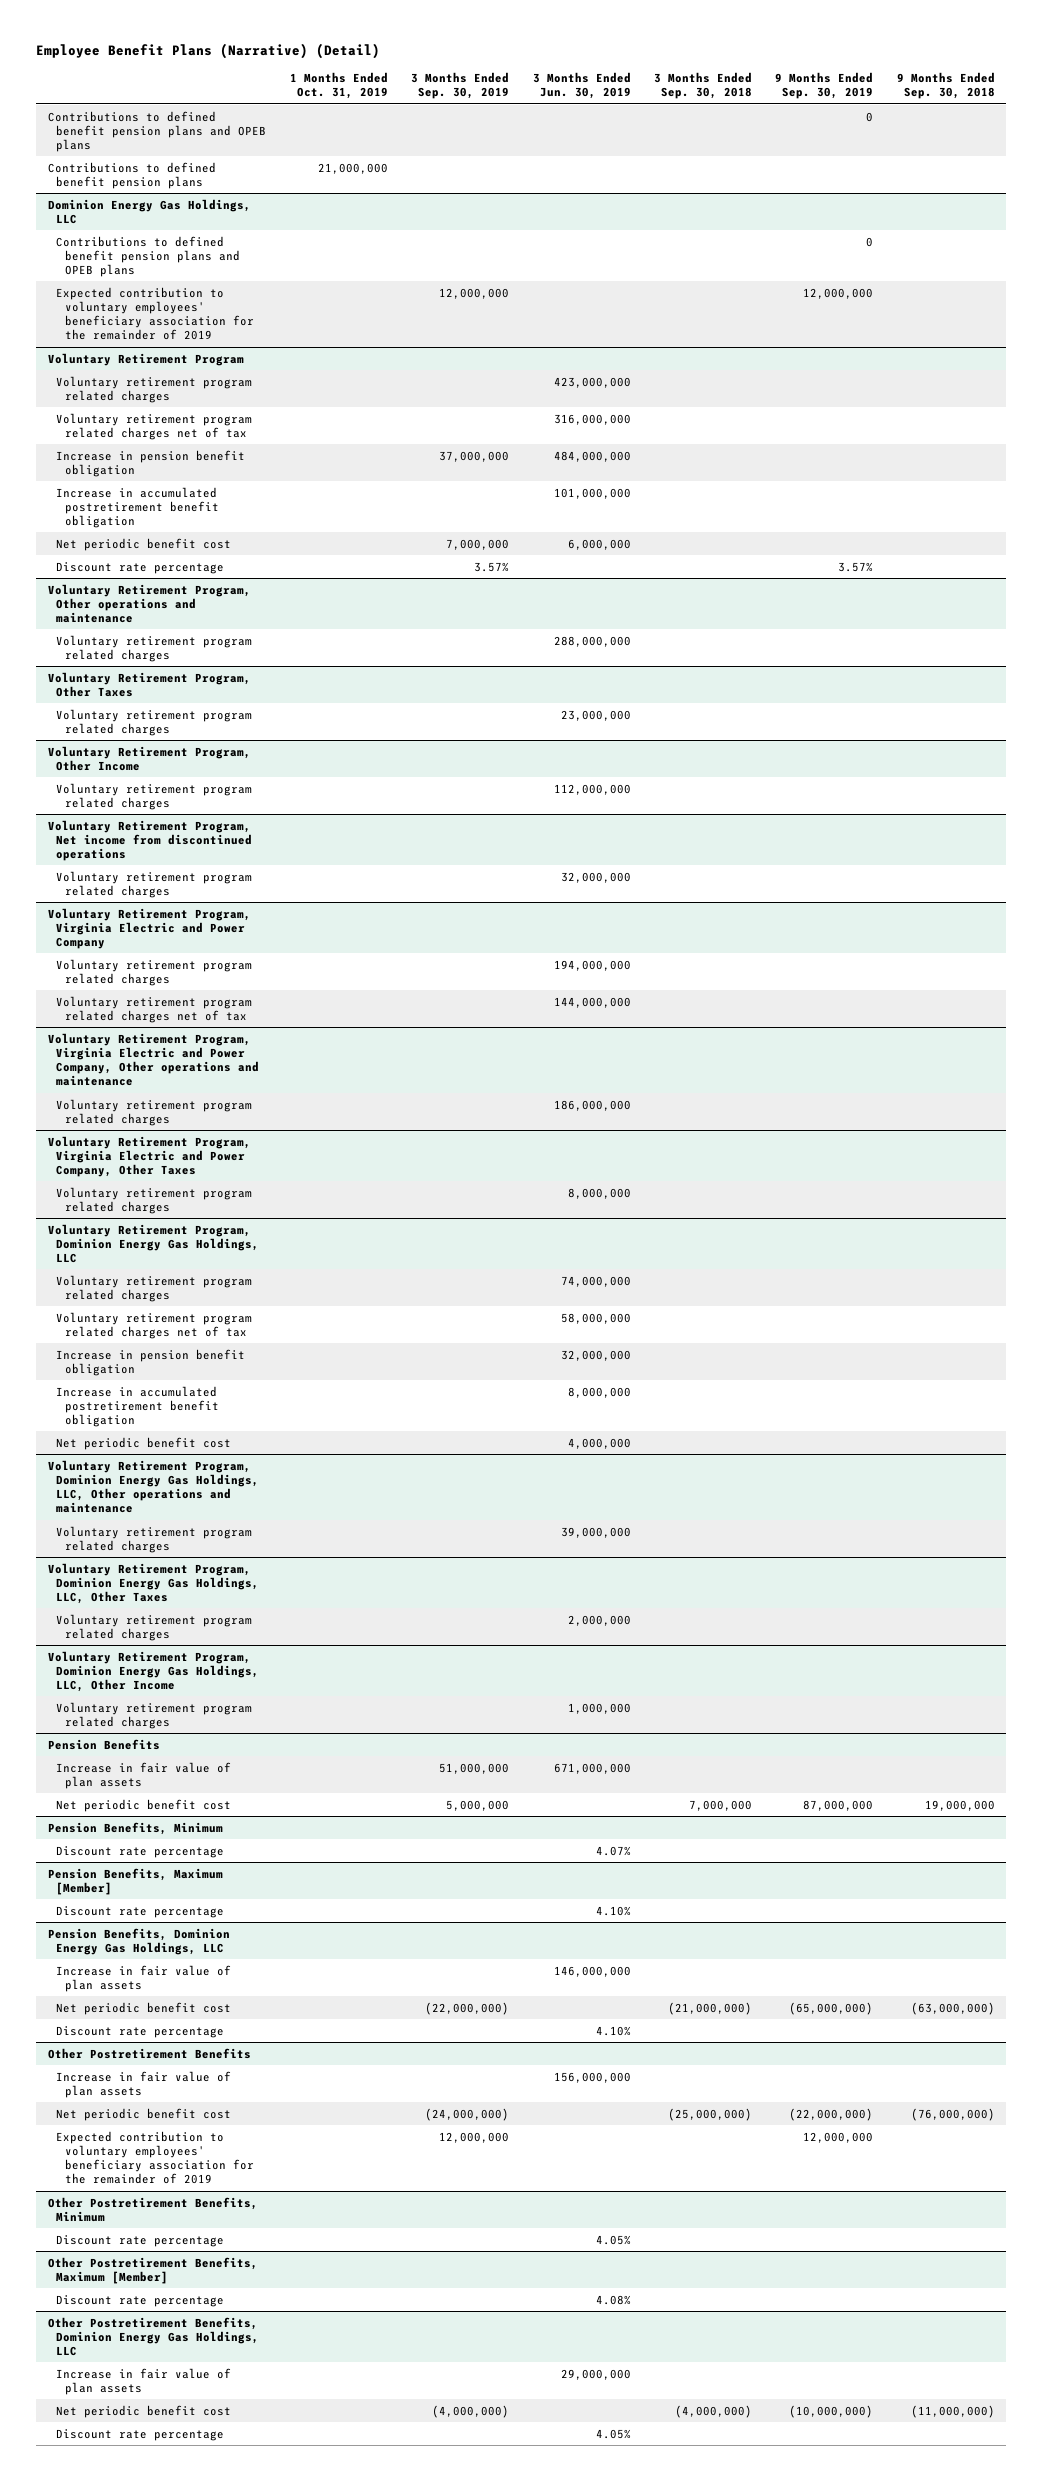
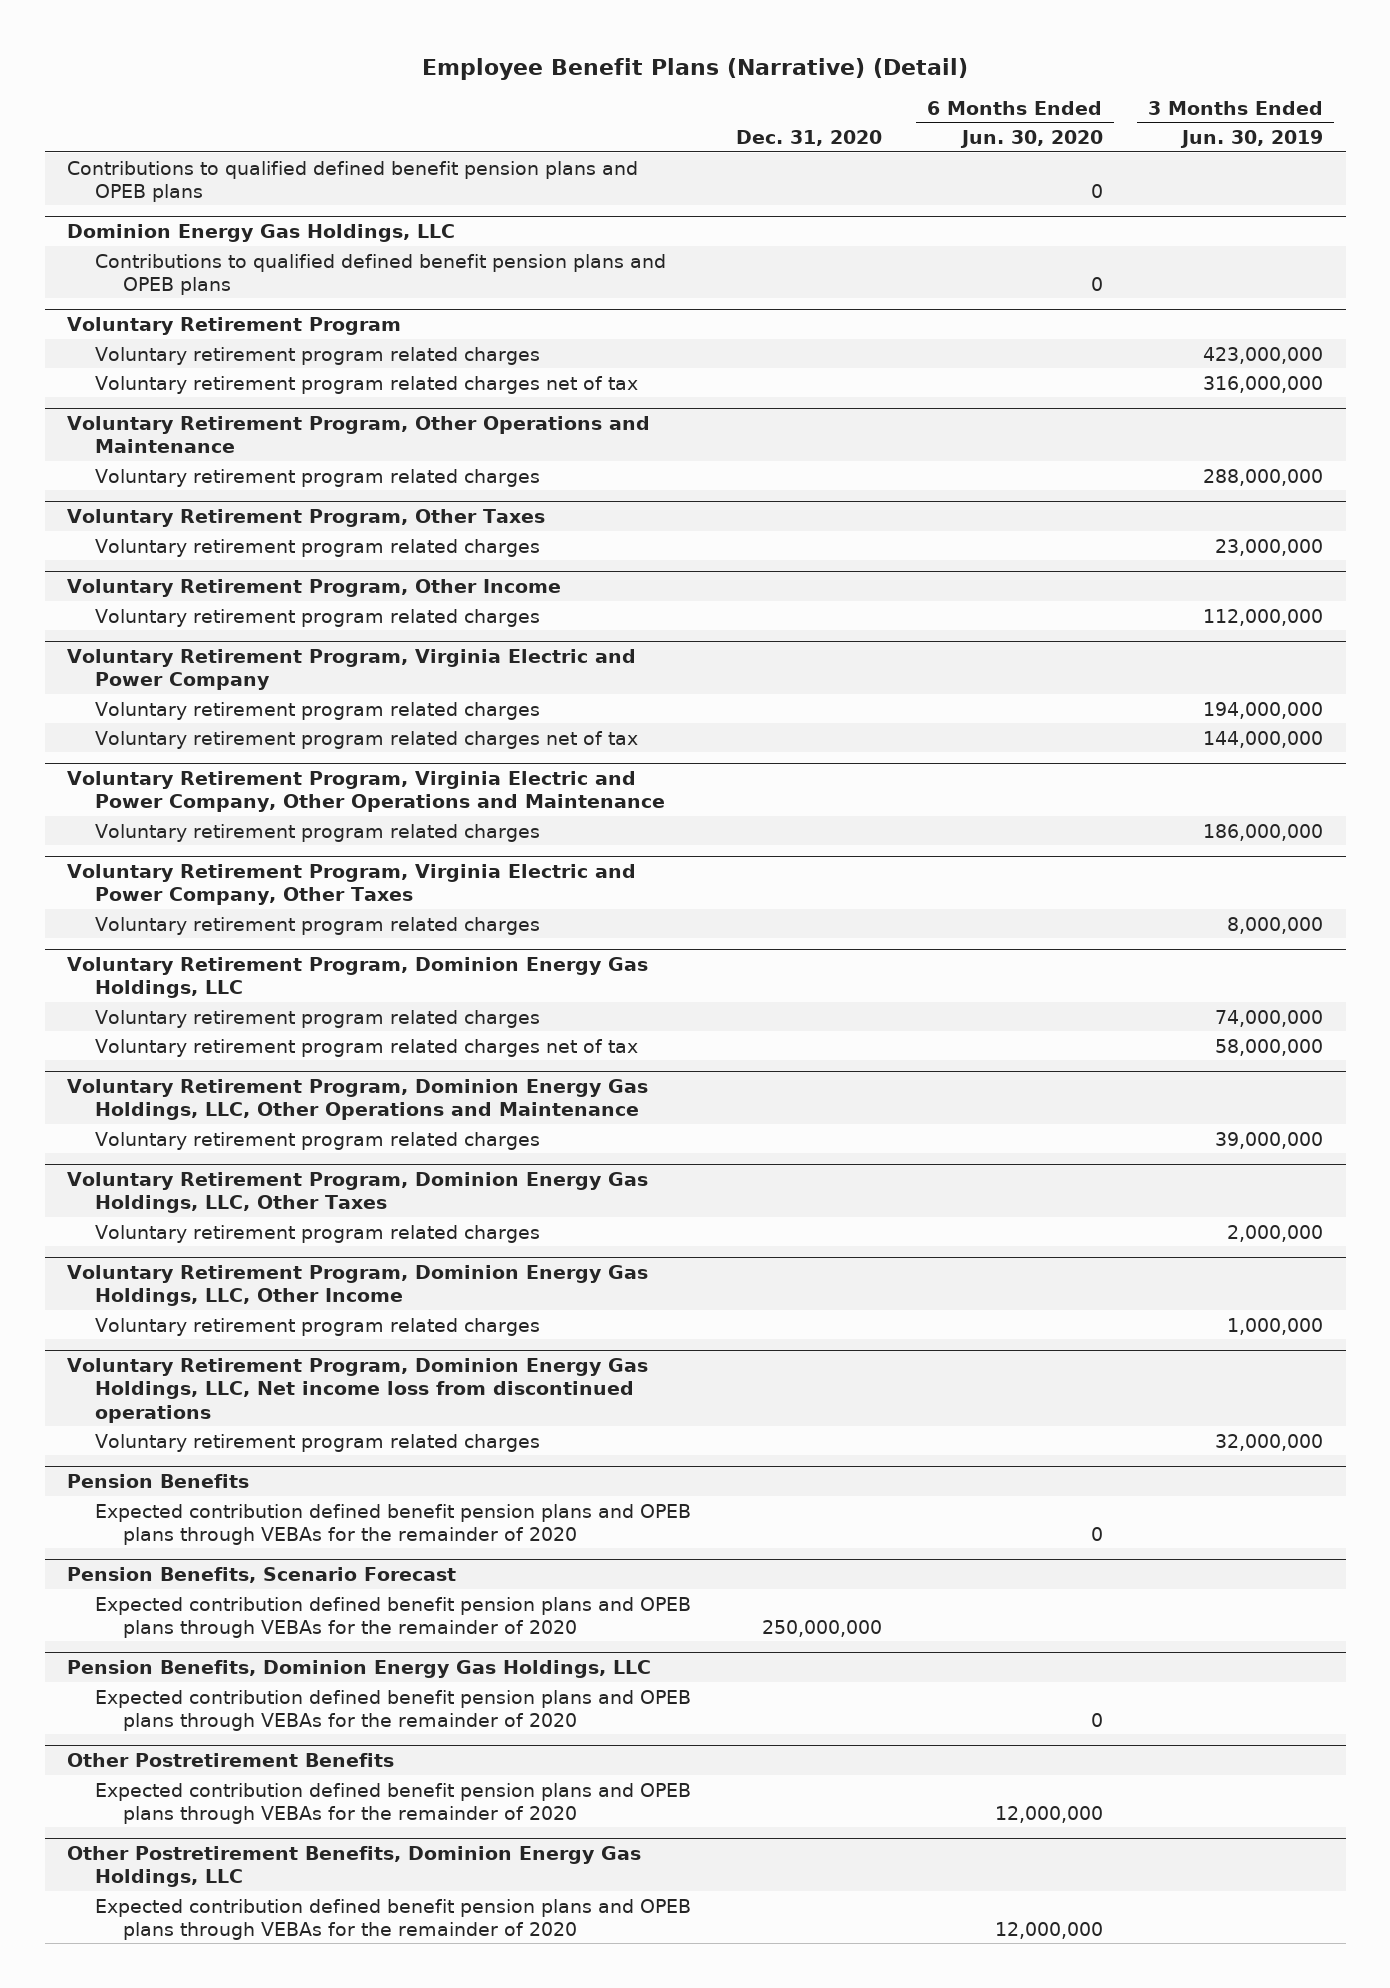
- | 1 Months Ended Oct. 31, 2019 | 3 Months Ended Sep. 30, 2019 | 3 Months Ended Jun. 30, 2019 | 3 Months Ended Sep. 30, 2018 | 9 Months Ended Sep. 30, 2019 | 9 Months Ended Sep. 30, 2018
+ | Dec. 31, 2020 | 6 Months Ended Jun. 30, 2020 | 3 Months Ended Jun. 30, 2019
- Contributions to defined benefit pension plans and OPEB plans | | | | | 0 |
- Contributions to defined benefit pension plans | 21,000,000 | | | | |
+ Contributions to qualified defined benefit pension plans and OPEB plans | | 0 |
@ Dominion Energy Gas Holdings, LLC
- Contributions to defined benefit pension plans and OPEB plans | | | | | 0 |
- Expected contribution to voluntary employees' beneficiary association for the remainder of 2019 | | 12,000,000 | | | 12,000,000 |
+ Contributions to qualified defined benefit pension plans and OPEB plans | | 0 |
@ Voluntary Retirement Program
- Increase in pension benefit obligation | | 37,000,000 | 484,000,000 | | |
- Increase in accumulated postretirement benefit obligation | | | 101,000,000 | | |
- Net periodic benefit cost | | 7,000,000 | 6,000,000 | | |
- Discount rate percentage | | 3.57% | | | 3.57% |
- Voluntary Retirement Program, Other operations and maintenance
+ Voluntary Retirement Program, Other Operations and Maintenance
- Voluntary Retirement Program, Net income from discontinued operations
- Voluntary retirement program related charges | | | 32,000,000 | | |
- Voluntary Retirement Program, Virginia Electric and Power Company, Other operations and maintenance
+ Voluntary Retirement Program, Virginia Electric and Power Company, Other Operations and Maintenance
@ Voluntary Retirement Program, Dominion Energy Gas Holdings, LLC
- Increase in pension benefit obligation | | | 32,000,000 | | |
- Increase in accumulated postretirement benefit obligation | | | 8,000,000 | | |
- Net periodic benefit cost | | | 4,000,000 | | |
- Voluntary Retirement Program, Dominion Energy Gas Holdings, LLC, Other operations and maintenance
+ Voluntary Retirement Program, Dominion Energy Gas Holdings, LLC, Other Operations and Maintenance
+ Voluntary Retirement Program, Dominion Energy Gas Holdings, LLC, Net income loss from discontinued operations
+ Voluntary retirement program related charges | | | 32,000,000
@ Pension Benefits
- Increase in fair value of plan assets | | 51,000,000 | 671,000,000 | | |
- Net periodic benefit cost | | 5,000,000 | | 7,000,000 | 87,000,000 | 19,000,000
- Pension Benefits, Minimum
- Discount rate percentage | | | 4.07% | | |
- Pension Benefits, Maximum [Member]
- Discount rate percentage | | | 4.10% | | |
@ Pension Benefits
+ Expected contribution defined benefit pension plans and OPEB plans through VEBAs for the remainder of 2020 | | 0 |
+ Pension Benefits, Scenario Forecast
+ Expected contribution defined benefit pension plans and OPEB plans through VEBAs for the remainder of 2020 | 250,000,000 | |
@ Pension Benefits, Dominion Energy Gas Holdings, LLC
- Increase in fair value of plan assets | | | 146,000,000 | | |
- Net periodic benefit cost | | (22,000,000) | | (21,000,000) | (65,000,000) | (63,000,000)
- Discount rate percentage | | | 4.10% | | |
+ Expected contribution defined benefit pension plans and OPEB plans through VEBAs for the remainder of 2020 | | 0 |
@ Other Postretirement Benefits
- Increase in fair value of plan assets | | | 156,000,000 | | |
- Net periodic benefit cost | | (24,000,000) | | (25,000,000) | (22,000,000) | (76,000,000)
- Expected contribution to voluntary employees' beneficiary association for the remainder of 2019 | | 12,000,000 | | | 12,000,000 |
- Other Postretirement Benefits, Minimum
- Discount rate percentage | | | 4.05% | | |
- Other Postretirement Benefits, Maximum [Member]
- Discount rate percentage | | | 4.08% | | |
@ Other Postretirement Benefits
+ Expected contribution defined benefit pension plans and OPEB plans through VEBAs for the remainder of 2020 | | 12,000,000 |
@ Other Postretirement Benefits, Dominion Energy Gas Holdings, LLC
- Increase in fair value of plan assets | | | 29,000,000 | | |
- Net periodic benefit cost | | (4,000,000) | | (4,000,000) | (10,000,000) | (11,000,000)
- Discount rate percentage | | | 4.05% | | |
+ Expected contribution defined benefit pension plans and OPEB plans through VEBAs for the remainder of 2020 | | 12,000,000 |

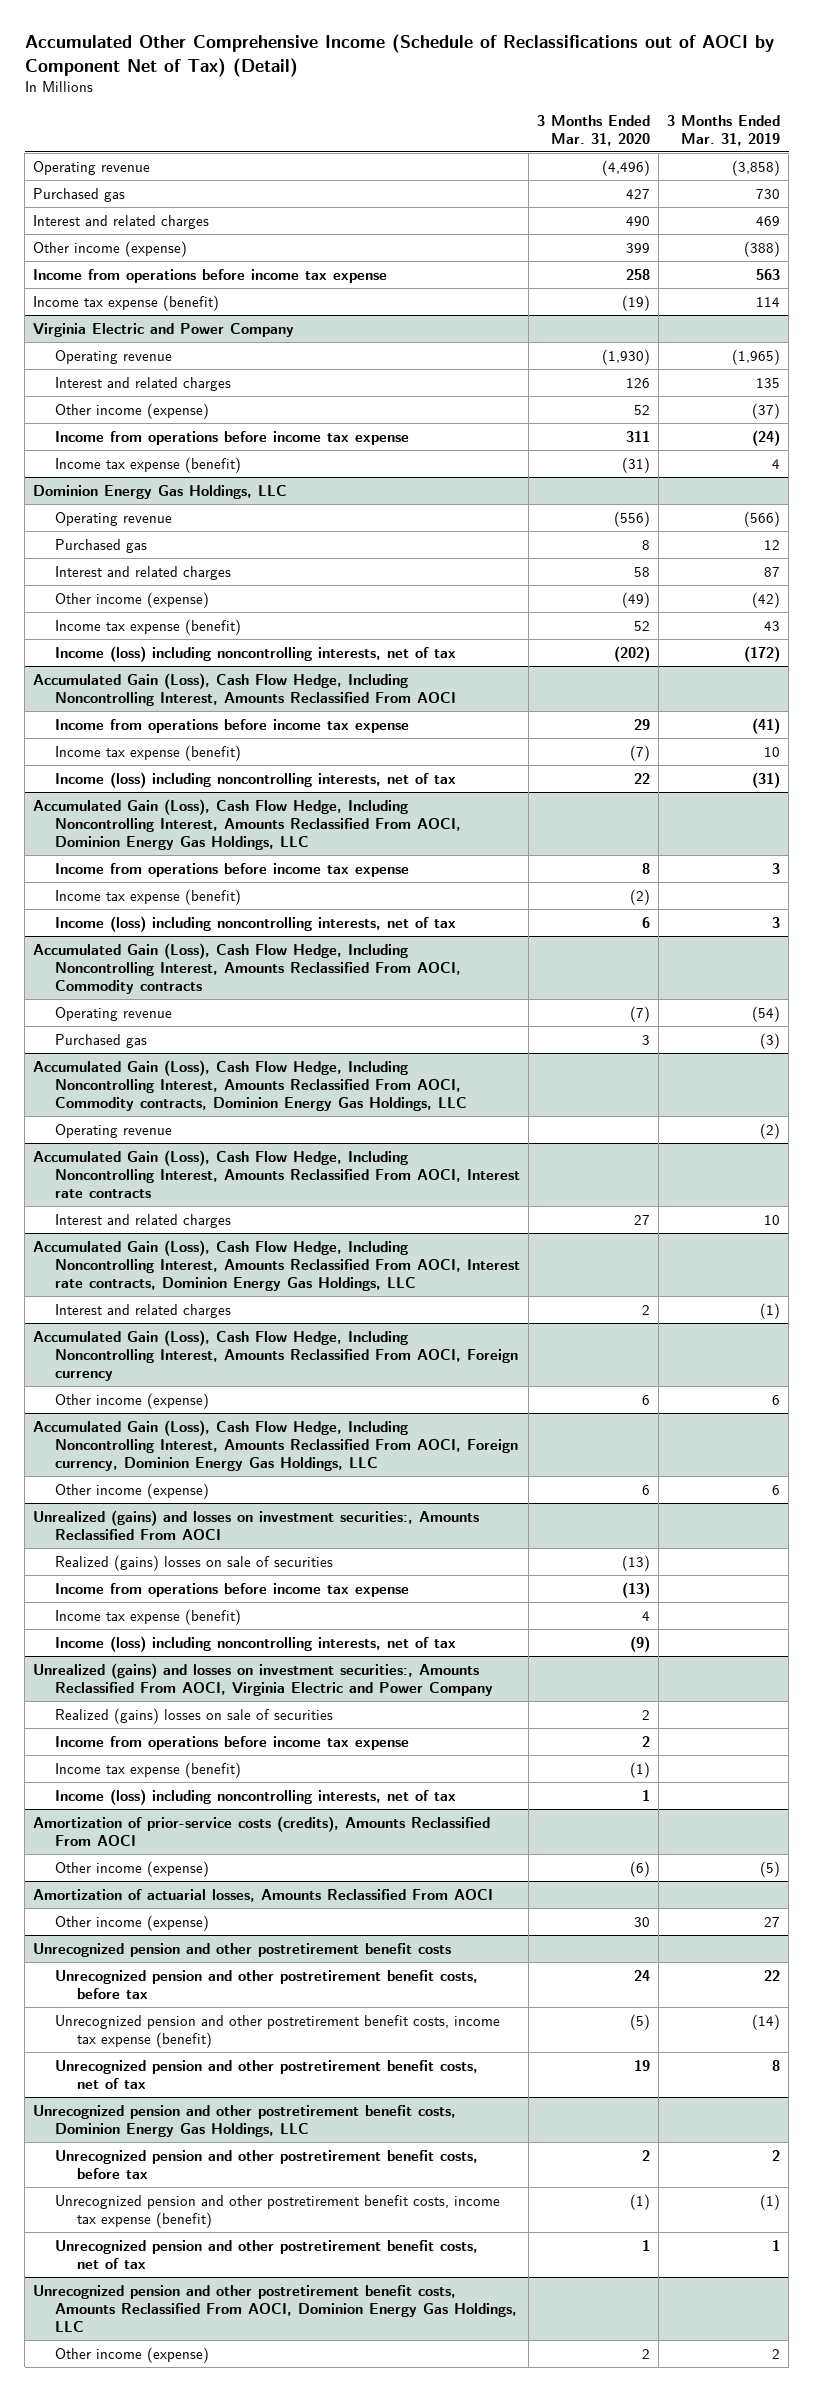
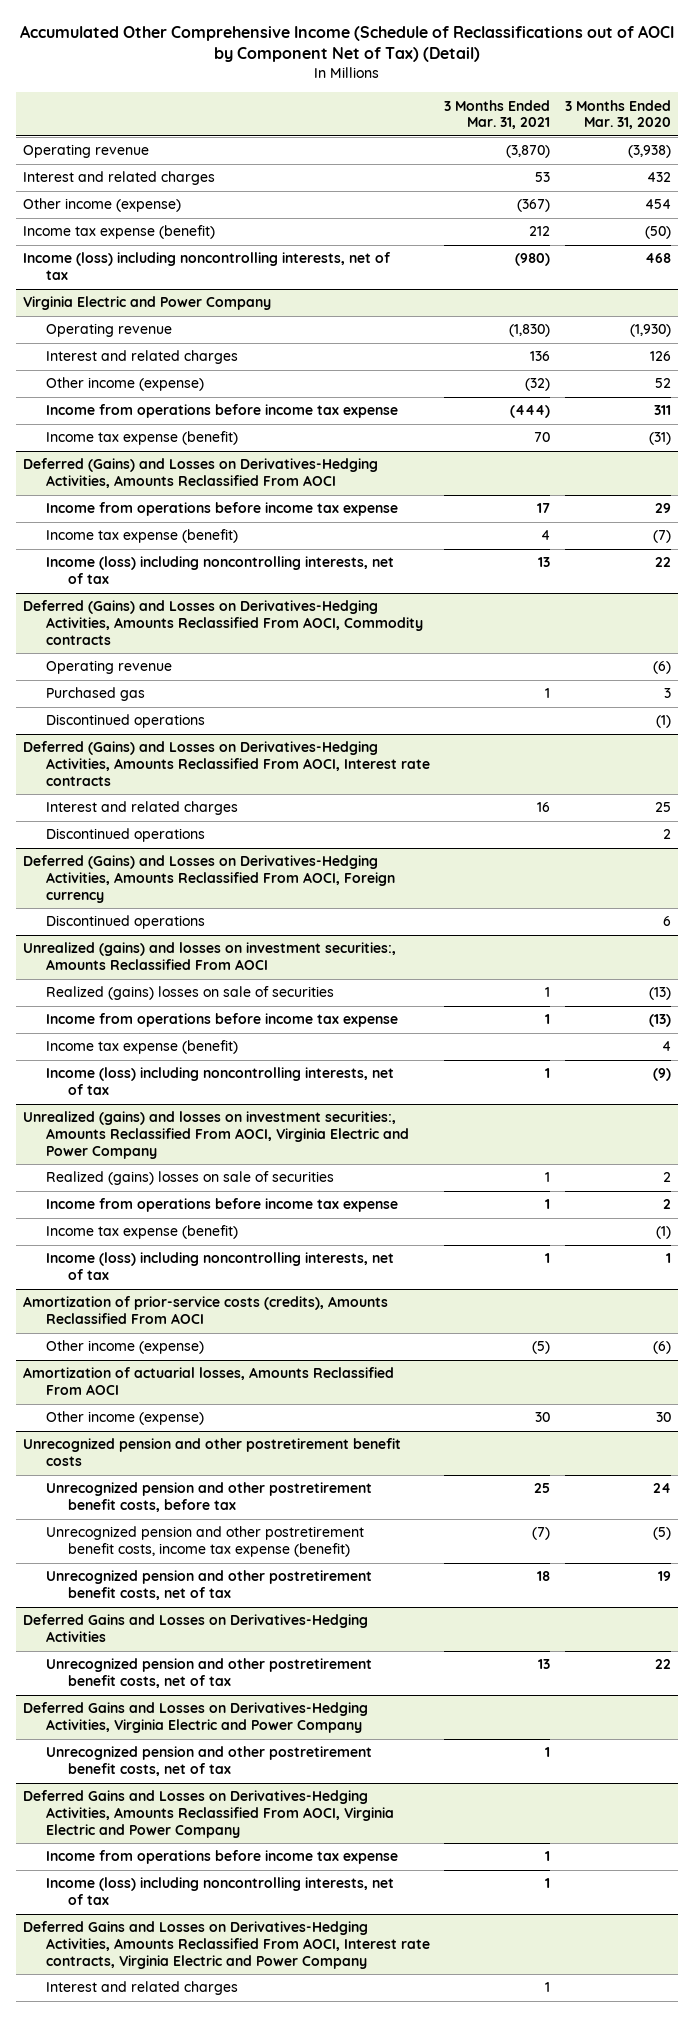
- | 3 Months Ended Mar. 31, 2020 | 3 Months Ended Mar. 31, 2019
+ | 3 Months Ended Mar. 31, 2021 | 3 Months Ended Mar. 31, 2020
- Operating revenue | (4,496) | (3,858)
- Purchased gas | 427 | 730
- Interest and related charges | 490 | 469
- Other income (expense) | 399 | (388)
- Income from operations before income tax expense | 258 | 563
- Income tax expense (benefit) | (19) | 114
+ Operating revenue | (3,870) | (3,938)
+ Interest and related charges | 53 | 432
+ Other income (expense) | (367) | 454
+ Income tax expense (benefit) | 212 | (50)
+ Income (loss) including noncontrolling interests, net of tax | (980) | 468
- Dominion Energy Gas Holdings, LLC
- Operating revenue | (556) | (566)
- Purchased gas | 8 | 12
- Interest and related charges | 58 | 87
- Other income (expense) | (49) | (42)
- Income tax expense (benefit) | 52 | 43
- Income (loss) including noncontrolling interests, net of tax | (202) | (172)
- Accumulated Gain (Loss), Cash Flow Hedge, Including Noncontrolling Interest, Amounts Reclassified From AOCI
+ Deferred (Gains) and Losses on Derivatives-Hedging Activities, Amounts Reclassified From AOCI
- Accumulated Gain (Loss), Cash Flow Hedge, Including Noncontrolling Interest, Amounts Reclassified From AOCI, Dominion Energy Gas Holdings, LLC
- Income from operations before income tax expense | 8 | 3
- Income tax expense (benefit) | (2) |
- Income (loss) including noncontrolling interests, net of tax | 6 | 3
- Accumulated Gain (Loss), Cash Flow Hedge, Including Noncontrolling Interest, Amounts Reclassified From AOCI, Commodity contracts
- Operating revenue | (7) | (54)
+ Deferred (Gains) and Losses on Derivatives-Hedging Activities, Amounts Reclassified From AOCI, Commodity contracts
+ Operating revenue | | (6)
- Accumulated Gain (Loss), Cash Flow Hedge, Including Noncontrolling Interest, Amounts Reclassified From AOCI, Commodity contracts, Dominion Energy Gas Holdings, LLC
- Operating revenue | | (2)
- Accumulated Gain (Loss), Cash Flow Hedge, Including Noncontrolling Interest, Amounts Reclassified From AOCI, Interest rate contracts
- Interest and related charges | 27 | 10
- Accumulated Gain (Loss), Cash Flow Hedge, Including Noncontrolling Interest, Amounts Reclassified From AOCI, Interest rate contracts, Dominion Energy Gas Holdings, LLC
- Interest and related charges | 2 | (1)
- Accumulated Gain (Loss), Cash Flow Hedge, Including Noncontrolling Interest, Amounts Reclassified From AOCI, Foreign currency
- Other income (expense) | 6 | 6
- Accumulated Gain (Loss), Cash Flow Hedge, Including Noncontrolling Interest, Amounts Reclassified From AOCI, Foreign currency, Dominion Energy Gas Holdings, LLC
- Other income (expense) | 6 | 6
+ Discontinued operations | | (1)
+ Deferred (Gains) and Losses on Derivatives-Hedging Activities, Amounts Reclassified From AOCI, Interest rate contracts
+ Interest and related charges | 16 | 25
+ Discontinued operations | | 2
+ Deferred (Gains) and Losses on Derivatives-Hedging Activities, Amounts Reclassified From AOCI, Foreign currency
+ Discontinued operations | | 6
- Unrecognized pension and other postretirement benefit costs, Dominion Energy Gas Holdings, LLC
- Unrecognized pension and other postretirement benefit costs, before tax | 2 | 2
- Unrecognized pension and other postretirement benefit costs, income tax expense (benefit) | (1) | (1)
- Unrecognized pension and other postretirement benefit costs, net of tax | 1 | 1
- Unrecognized pension and other postretirement benefit costs, Amounts Reclassified From AOCI, Dominion Energy Gas Holdings, LLC
- Other income (expense) | 2 | 2
+ Deferred Gains and Losses on Derivatives-Hedging Activities
+ Unrecognized pension and other postretirement benefit costs, net of tax | 13 | 22
+ Deferred Gains and Losses on Derivatives-Hedging Activities, Virginia Electric and Power Company
+ Unrecognized pension and other postretirement benefit costs, net of tax | 1 |
+ Deferred Gains and Losses on Derivatives-Hedging Activities, Amounts Reclassified From AOCI, Virginia Electric and Power Company
+ Income from operations before income tax expense | 1 |
+ Income (loss) including noncontrolling interests, net of tax | 1 |
+ Deferred Gains and Losses on Derivatives-Hedging Activities, Amounts Reclassified From AOCI, Interest rate contracts, Virginia Electric and Power Company
+ Interest and related charges | 1 |

